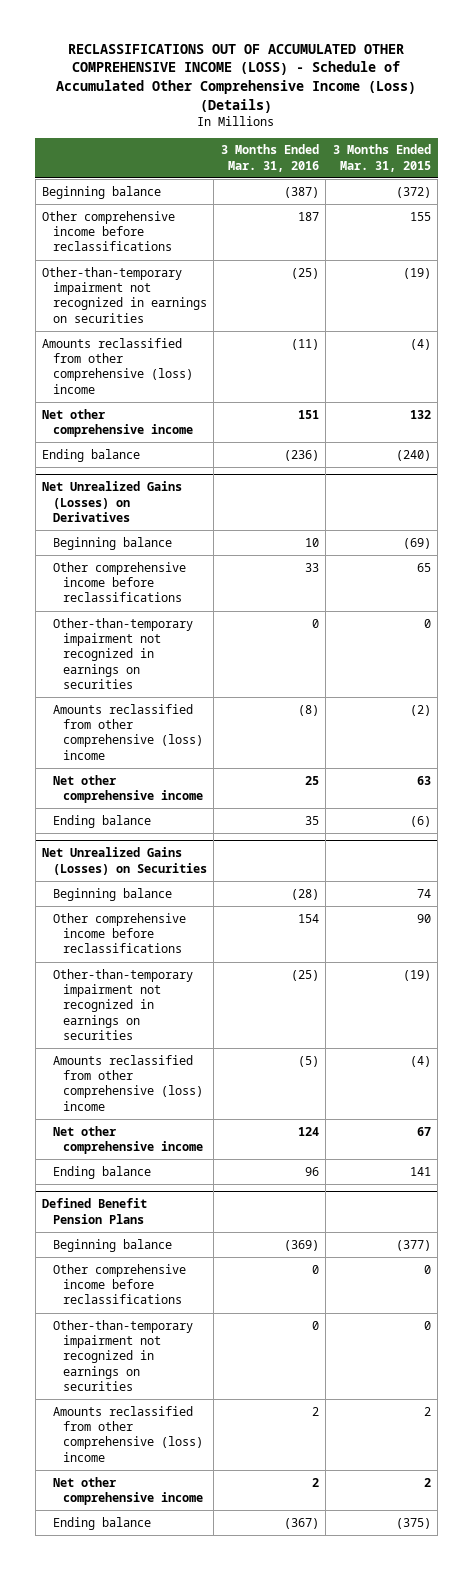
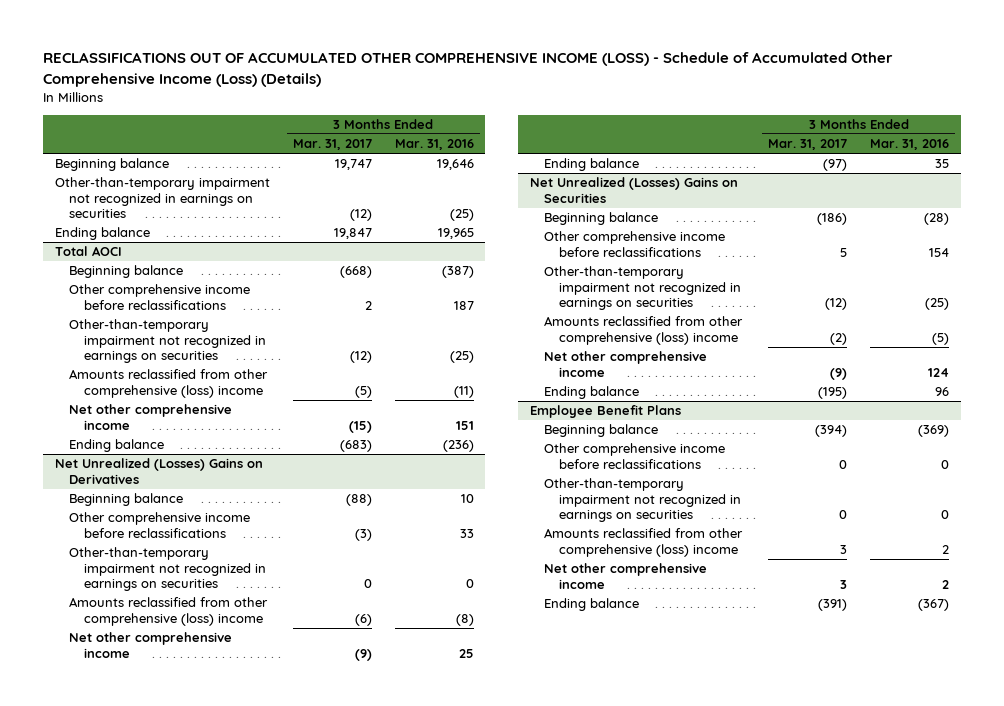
- | 3 Months Ended Mar. 31, 2016 | 3 Months Ended Mar. 31, 2015
+ | 3 Months Ended Mar. 31, 2017 | 3 Months Ended Mar. 31, 2016
+ Beginning balance | 19,747 | 19,646
+ Other-than-temporary impairment not recognized in earnings on securities | (12) | (25)
+ Ending balance | 19,847 | 19,965
+ Total AOCI
- Net Unrealized Gains (Losses) on Derivatives
+ Net Unrealized (Losses) Gains on Derivatives
- Net Unrealized Gains (Losses) on Securities
+ Net Unrealized (Losses) Gains on Securities
- Defined Benefit Pension Plans
+ Employee Benefit Plans

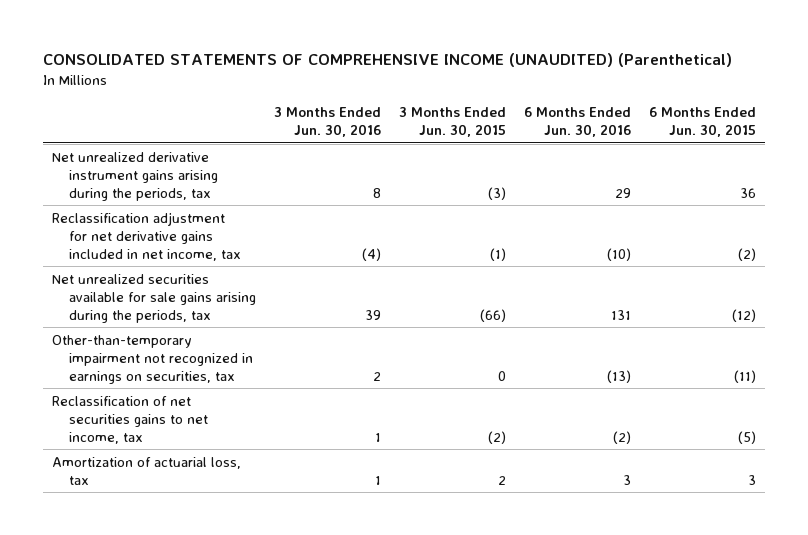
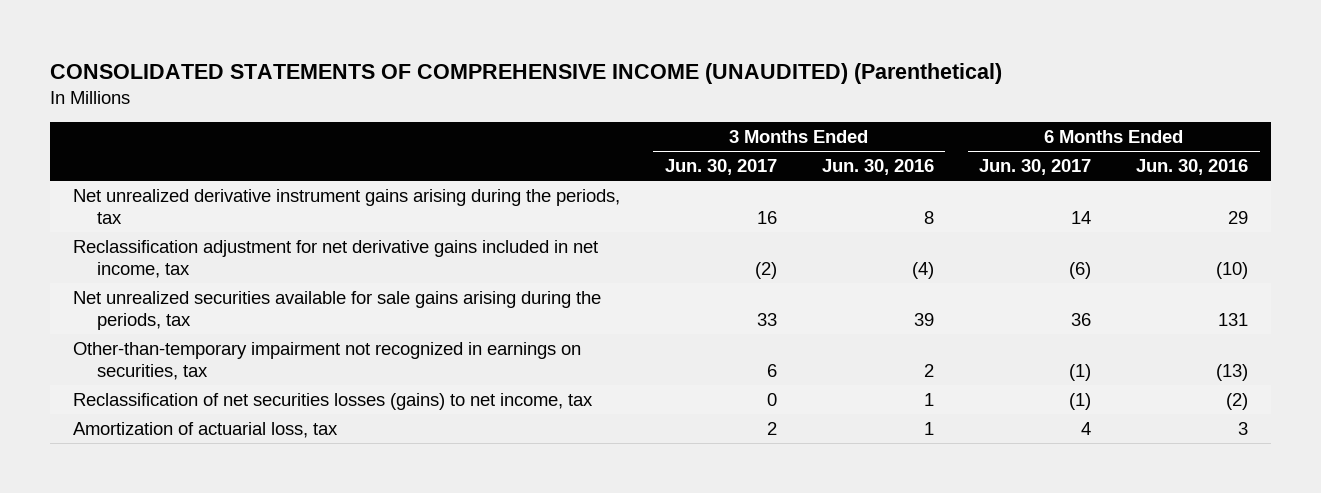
- | 3 Months Ended Jun. 30, 2016 | 3 Months Ended Jun. 30, 2015 | 6 Months Ended Jun. 30, 2016 | 6 Months Ended Jun. 30, 2015
+ | 3 Months Ended Jun. 30, 2017 | 3 Months Ended Jun. 30, 2016 | 6 Months Ended Jun. 30, 2017 | 6 Months Ended Jun. 30, 2016
- Reclassification of net securities gains to net income, tax | 1 | (2) | (2) | (5)
+ Reclassification of net securities losses (gains) to net income, tax | 0 | 1 | (1) | (2)

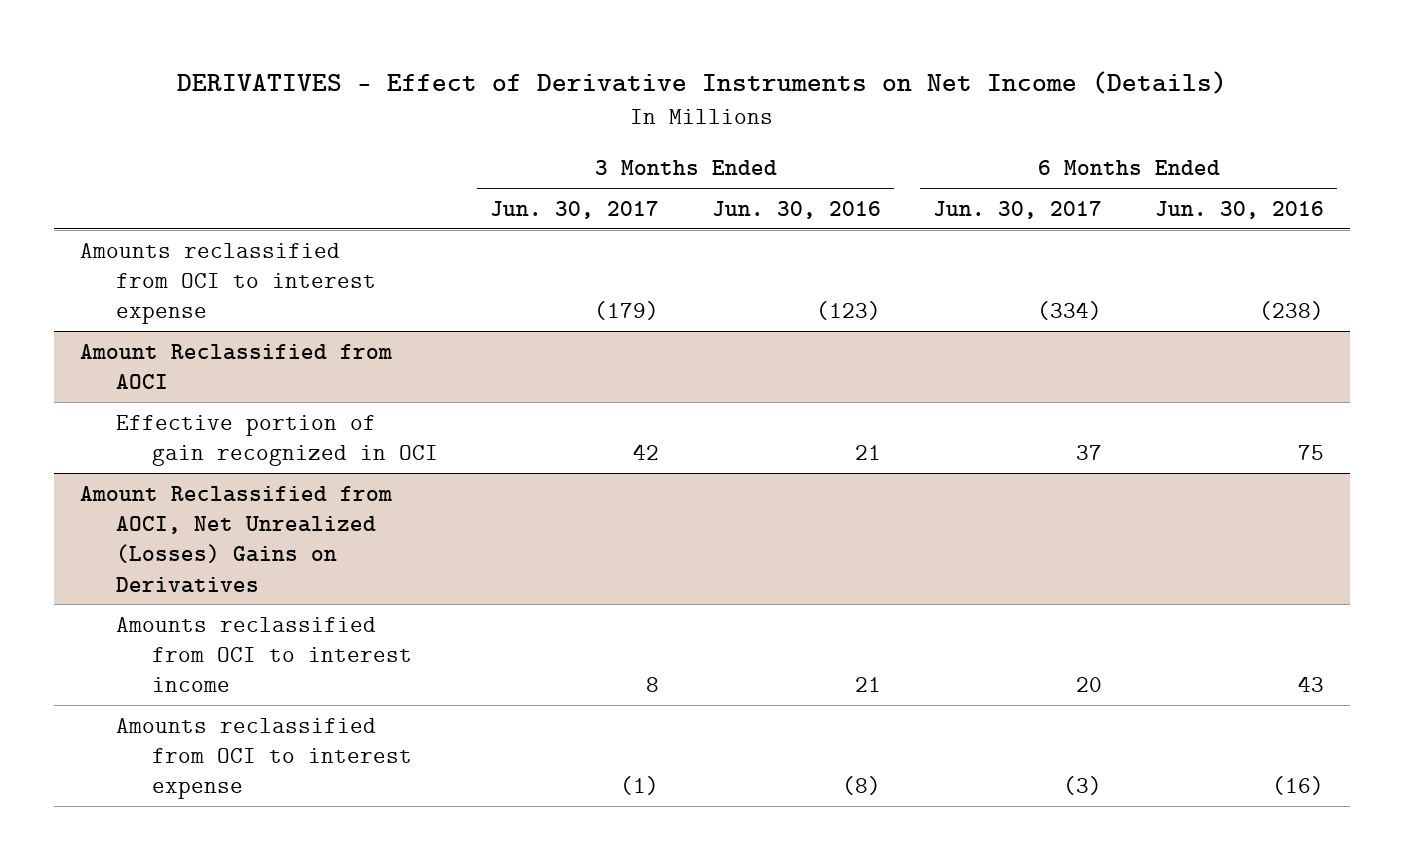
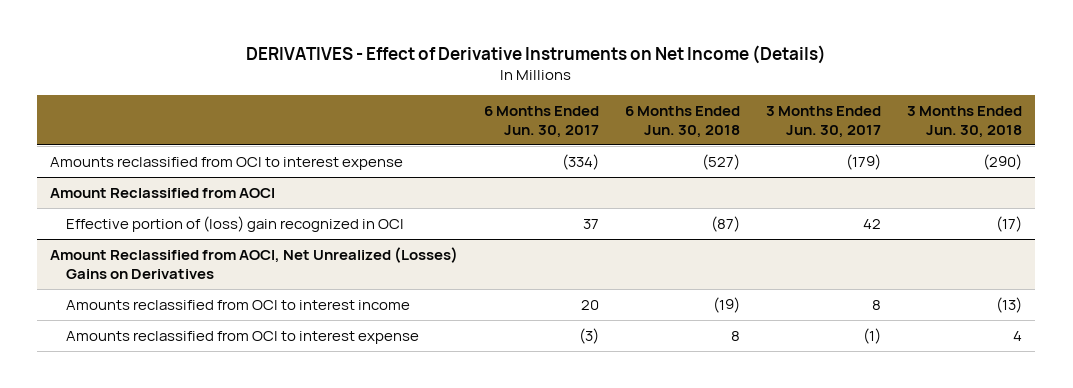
- | 3 Months Ended Jun. 30, 2017 | 3 Months Ended Jun. 30, 2016 | 6 Months Ended Jun. 30, 2017 | 6 Months Ended Jun. 30, 2016
+ | 6 Months Ended Jun. 30, 2017 | 6 Months Ended Jun. 30, 2018 | 3 Months Ended Jun. 30, 2017 | 3 Months Ended Jun. 30, 2018
@ Amount Reclassified from AOCI
- Effective portion of gain recognized in OCI | 42 | 21 | 37 | 75
+ Effective portion of (loss) gain recognized in OCI | 37 | (87) | 42 | (17)

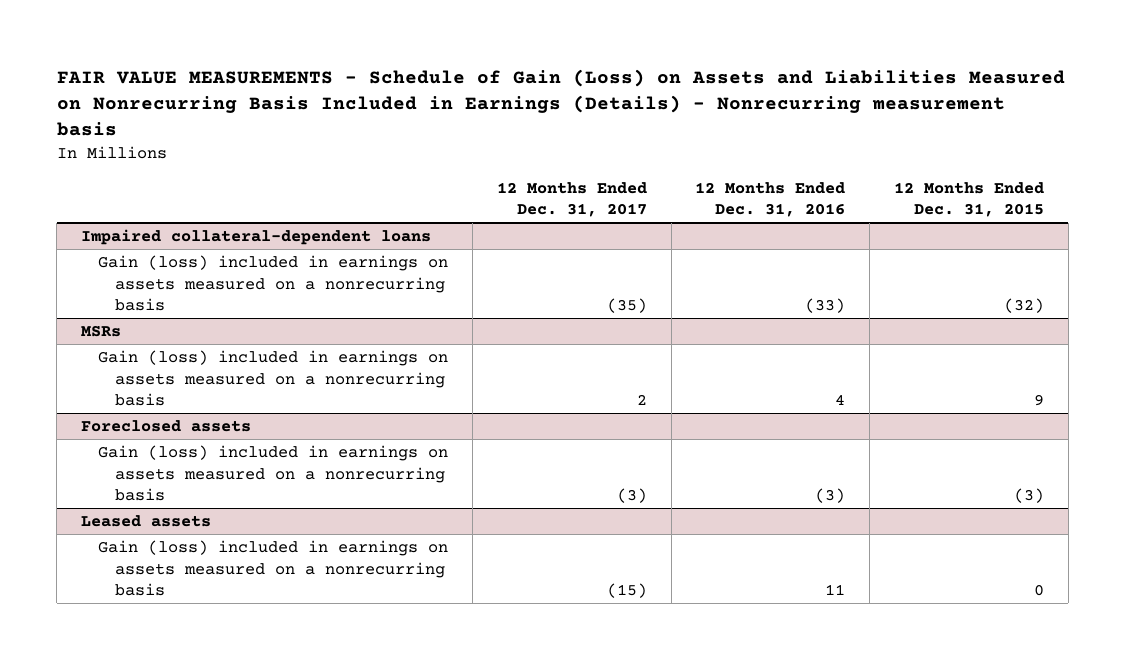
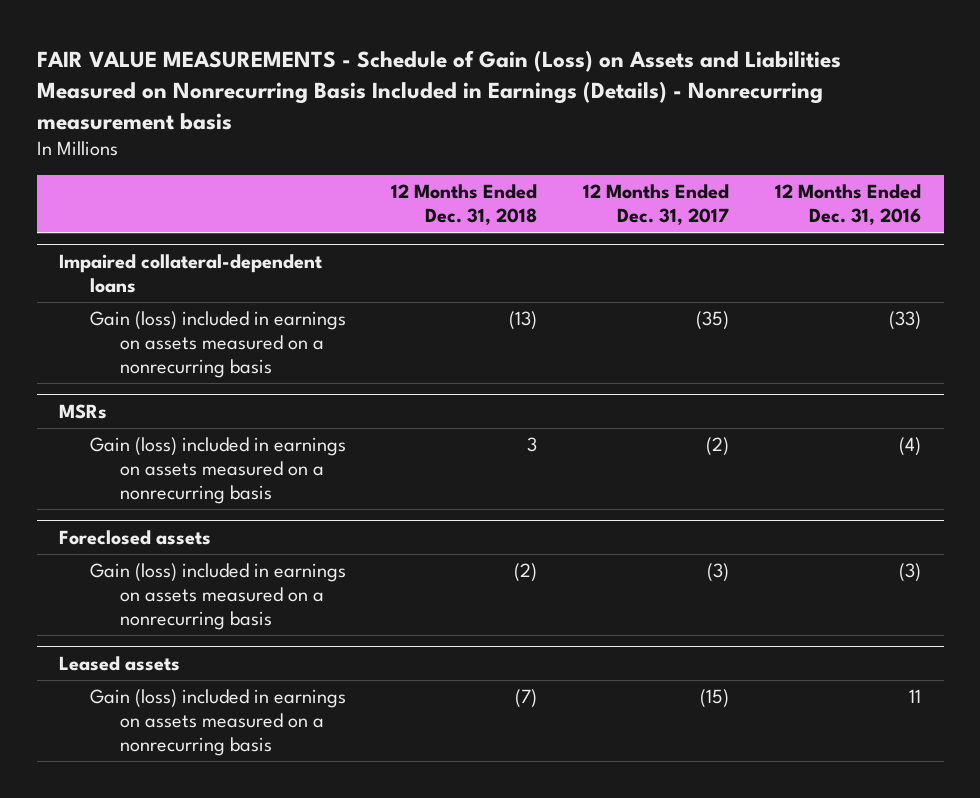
- | 12 Months Ended Dec. 31, 2017 | 12 Months Ended Dec. 31, 2016 | 12 Months Ended Dec. 31, 2015
+ | 12 Months Ended Dec. 31, 2018 | 12 Months Ended Dec. 31, 2017 | 12 Months Ended Dec. 31, 2016
@ MSRs
- Gain (loss) included in earnings on assets measured on a nonrecurring basis | 2 | 4 | 9
+ Gain (loss) included in earnings on assets measured on a nonrecurring basis | 3 | (2) | (4)

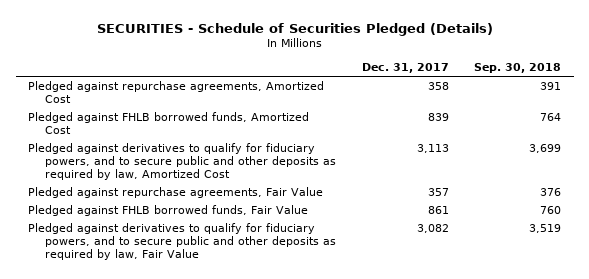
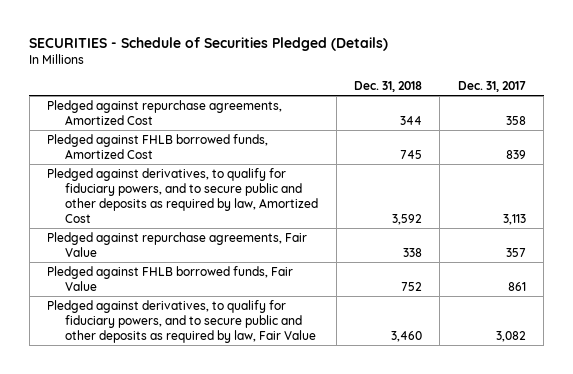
- | Dec. 31, 2017 | Sep. 30, 2018
+ | Dec. 31, 2018 | Dec. 31, 2017
- Pledged against derivatives to qualify for fiduciary powers, and to secure public and other deposits as required by law, Amortized Cost | 3,113 | 3,699
+ Pledged against derivatives, to qualify for fiduciary powers, and to secure public and other deposits as required by law, Amortized Cost | 3,592 | 3,113
- Pledged against derivatives to qualify for fiduciary powers, and to secure public and other deposits as required by law, Fair Value | 3,082 | 3,519
+ Pledged against derivatives, to qualify for fiduciary powers, and to secure public and other deposits as required by law, Fair Value | 3,460 | 3,082

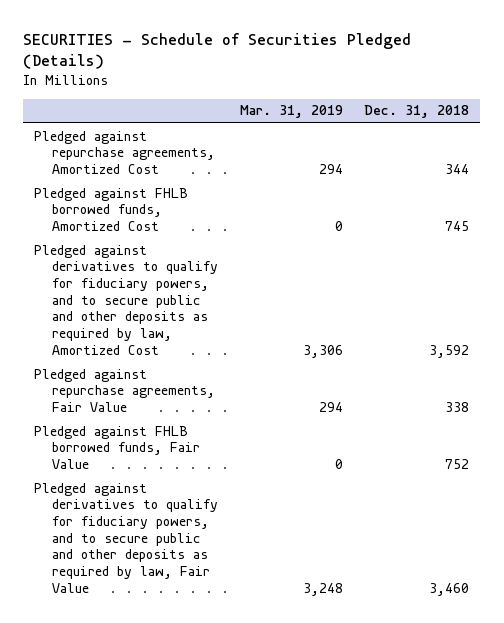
- | Dec. 31, 2018 | Dec. 31, 2017
+ | Mar. 31, 2019 | Dec. 31, 2018
- Pledged against derivatives, to qualify for fiduciary powers, and to secure public and other deposits as required by law, Amortized Cost | 3,592 | 3,113
+ Pledged against derivatives to qualify for fiduciary powers, and to secure public and other deposits as required by law, Amortized Cost | 3,306 | 3,592
- Pledged against derivatives, to qualify for fiduciary powers, and to secure public and other deposits as required by law, Fair Value | 3,460 | 3,082
+ Pledged against derivatives to qualify for fiduciary powers, and to secure public and other deposits as required by law, Fair Value | 3,248 | 3,460

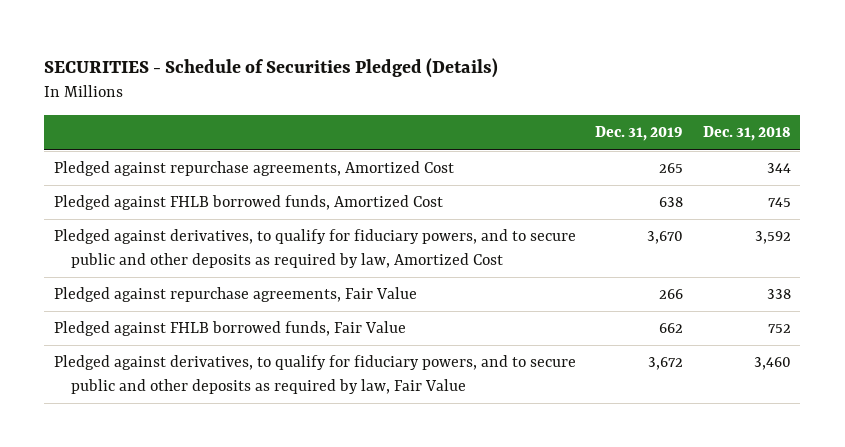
- | Mar. 31, 2019 | Dec. 31, 2018
+ | Dec. 31, 2019 | Dec. 31, 2018
- Pledged against derivatives to qualify for fiduciary powers, and to secure public and other deposits as required by law, Amortized Cost | 3,306 | 3,592
+ Pledged against derivatives, to qualify for fiduciary powers, and to secure public and other deposits as required by law, Amortized Cost | 3,670 | 3,592
- Pledged against derivatives to qualify for fiduciary powers, and to secure public and other deposits as required by law, Fair Value | 3,248 | 3,460
+ Pledged against derivatives, to qualify for fiduciary powers, and to secure public and other deposits as required by law, Fair Value | 3,672 | 3,460

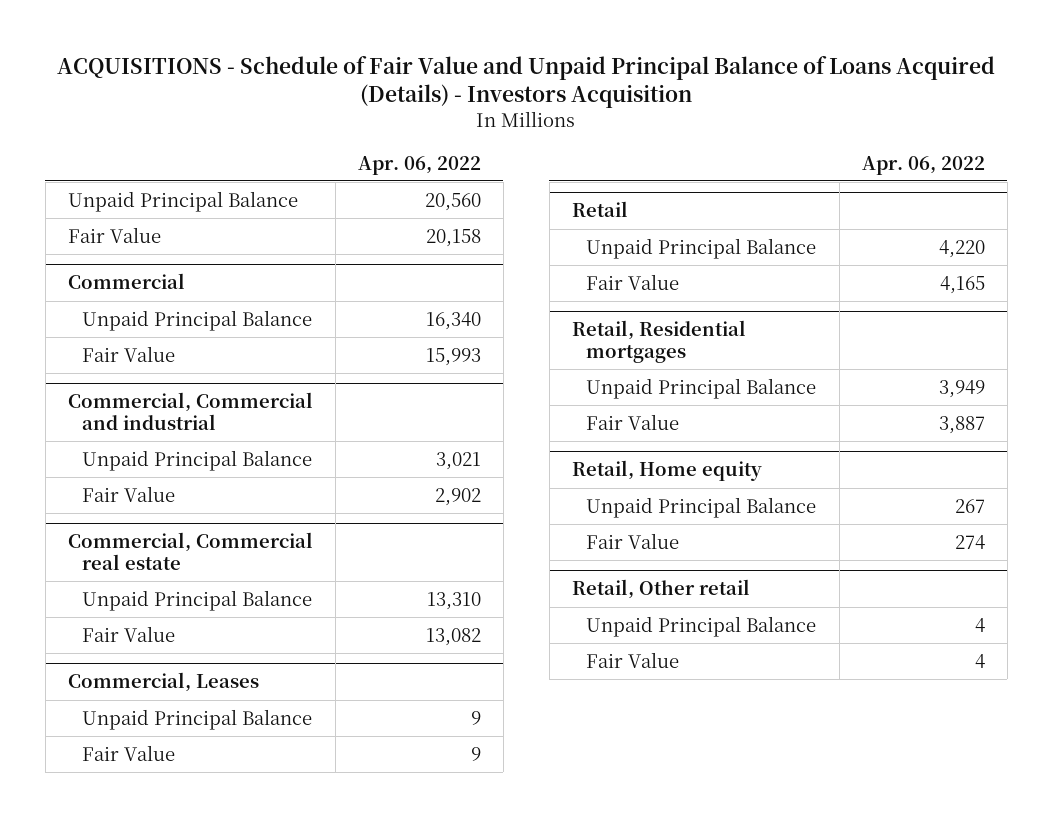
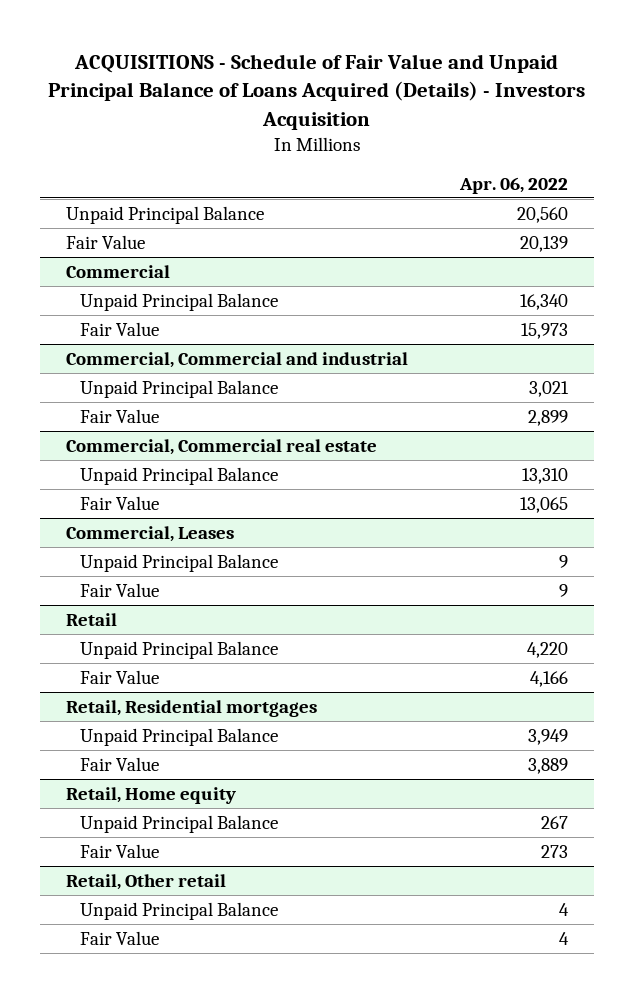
- Fair Value | 20,158
+ Fair Value | 20,139
@ Commercial
- Fair Value | 15,993
+ Fair Value | 15,973
@ Commercial, Commercial and industrial
- Fair Value | 2,902
+ Fair Value | 2,899
@ Commercial, Commercial real estate
- Fair Value | 13,082
+ Fair Value | 13,065
@ Retail
- Fair Value | 4,165
+ Fair Value | 4,166
@ Retail, Residential mortgages
- Fair Value | 3,887
+ Fair Value | 3,889
@ Retail, Home equity
- Fair Value | 274
+ Fair Value | 273

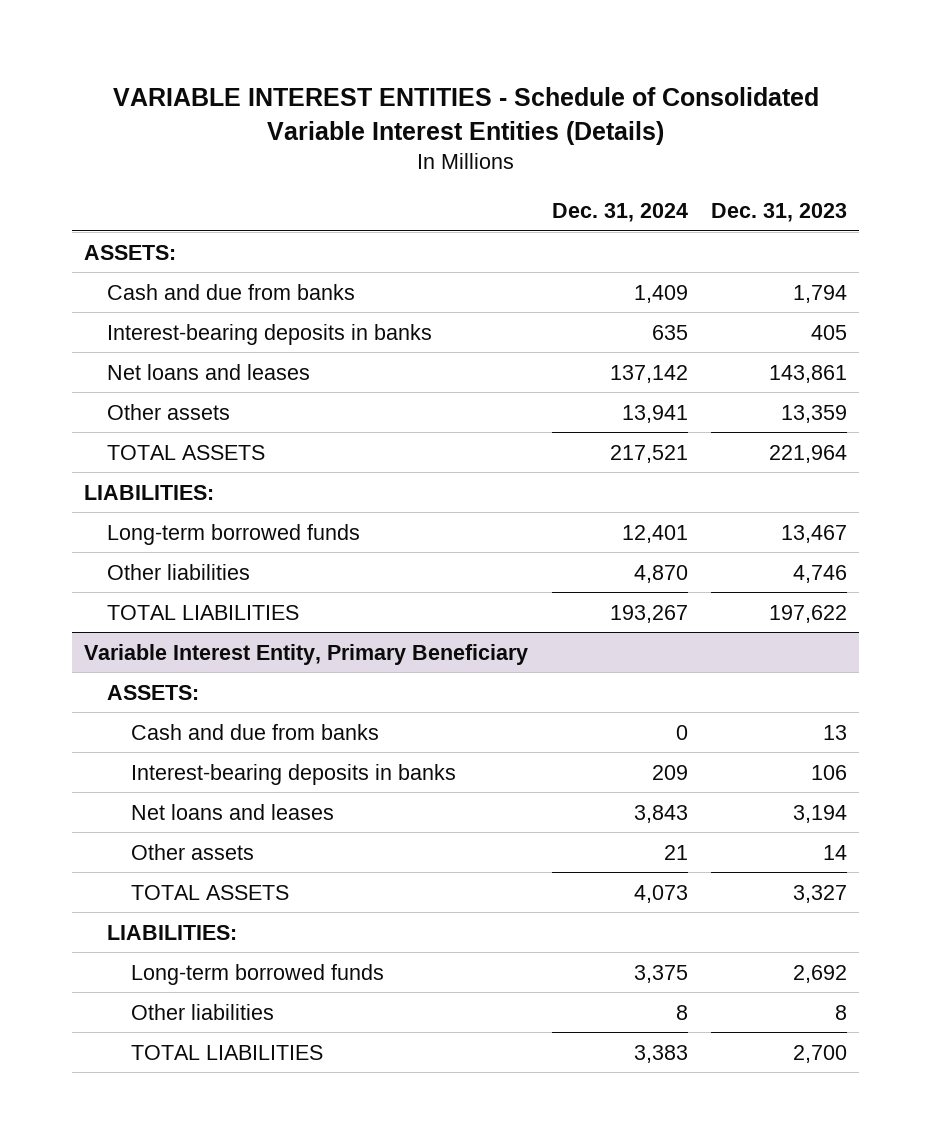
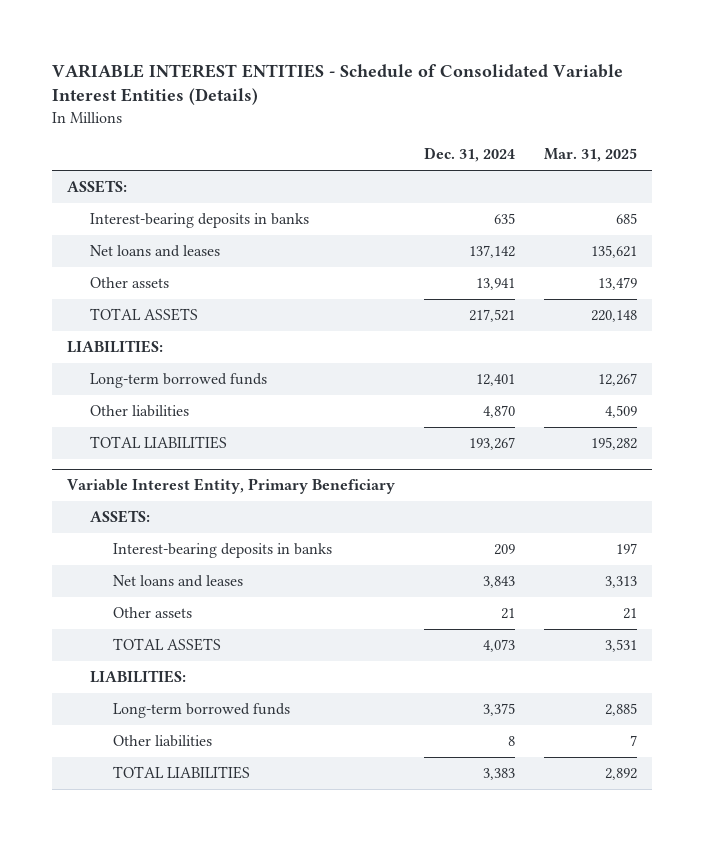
- | Dec. 31, 2024 | Dec. 31, 2023
+ | Dec. 31, 2024 | Mar. 31, 2025
- Cash and due from banks | 1,409 | 1,794
@ Variable Interest Entity, Primary Beneficiary
- Cash and due from banks | 0 | 13

